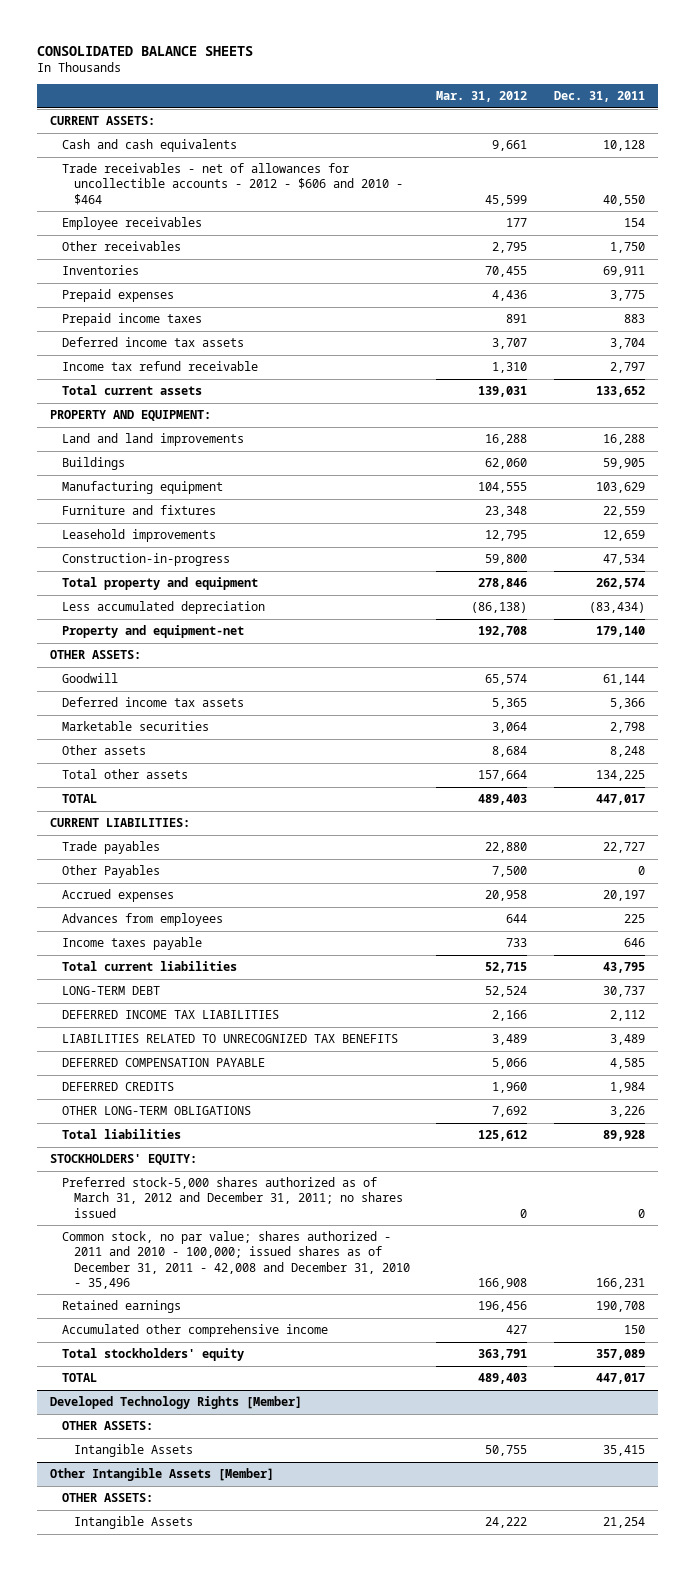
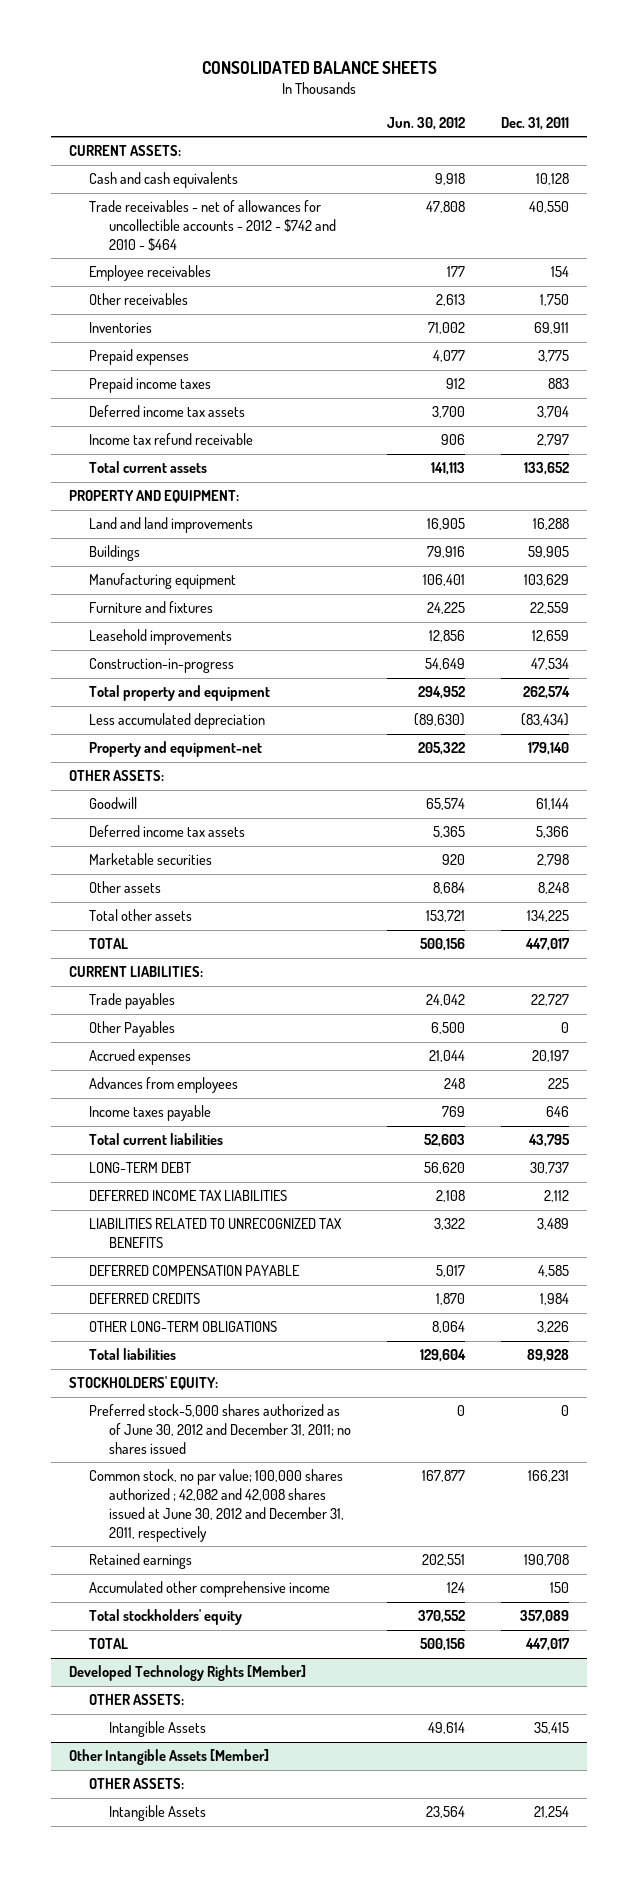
- | Mar. 31, 2012 | Dec. 31, 2011
+ | Jun. 30, 2012 | Dec. 31, 2011
- Trade receivables - net of allowances for uncollectible accounts - 2012 - $606 and 2010 - $464 | 45,599 | 40,550
+ Trade receivables - net of allowances for uncollectible accounts - 2012 - $742 and 2010 - $464 | 47,808 | 40,550
- Preferred stock-5,000 shares authorized as of March 31, 2012 and December 31, 2011; no shares issued | 0 | 0
- Common stock, no par value; shares authorized - 2011 and 2010 - 100,000; issued shares as of December 31, 2011 - 42,008 and December 31, 2010 - 35,496 | 166,908 | 166,231
+ Preferred stock-5,000 shares authorized as of June 30, 2012 and December 31, 2011; no shares issued | 0 | 0
+ Common stock, no par value; 100,000 shares authorized ; 42,082 and 42,008 shares issued at June 30, 2012 and December 31, 2011, respectively | 167,877 | 166,231

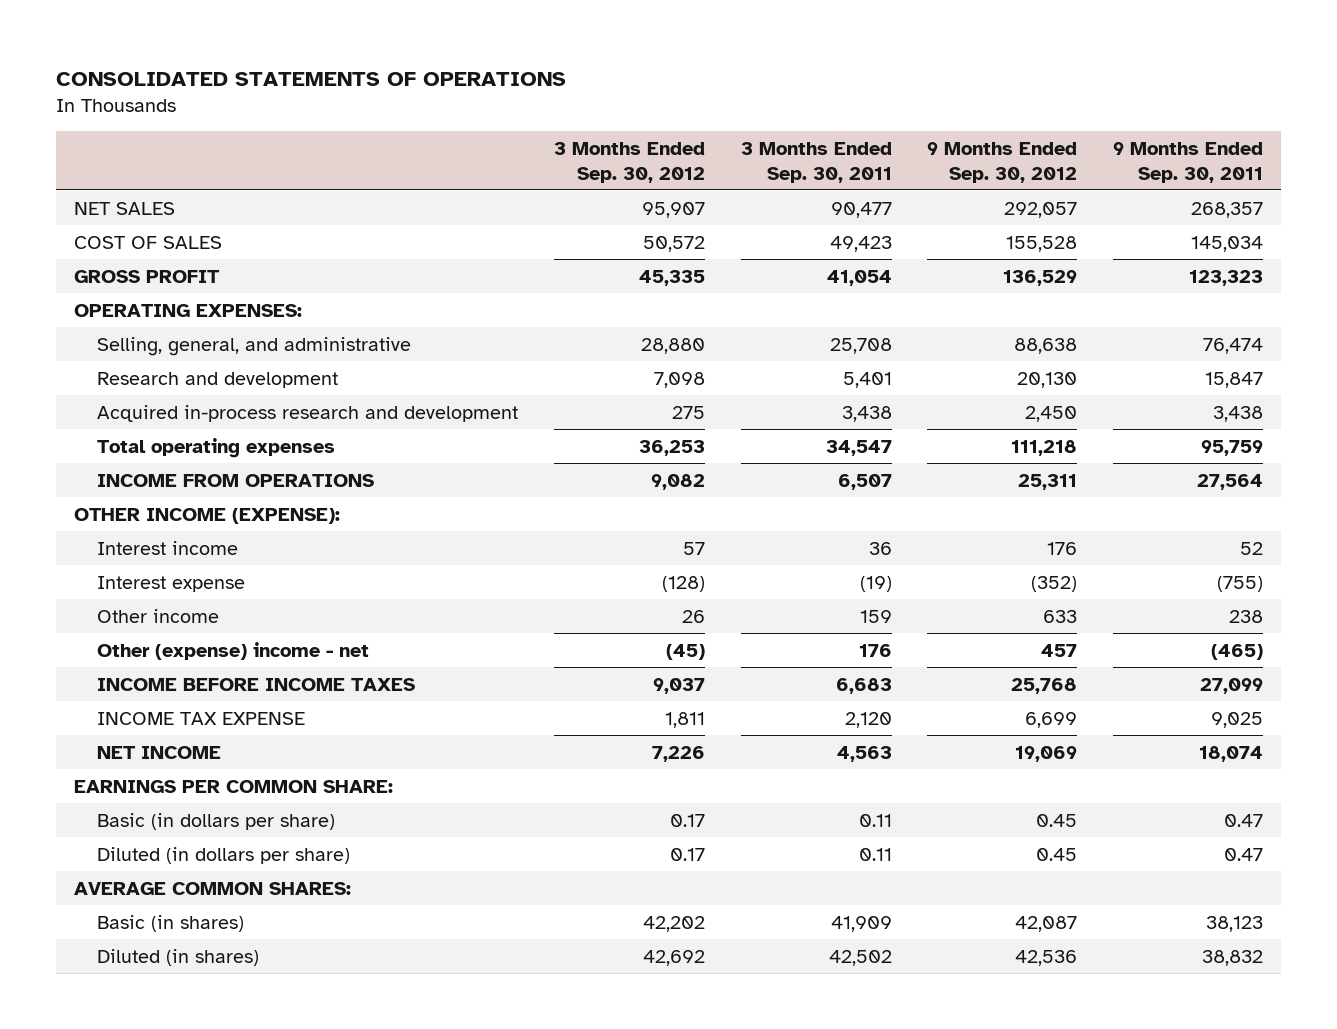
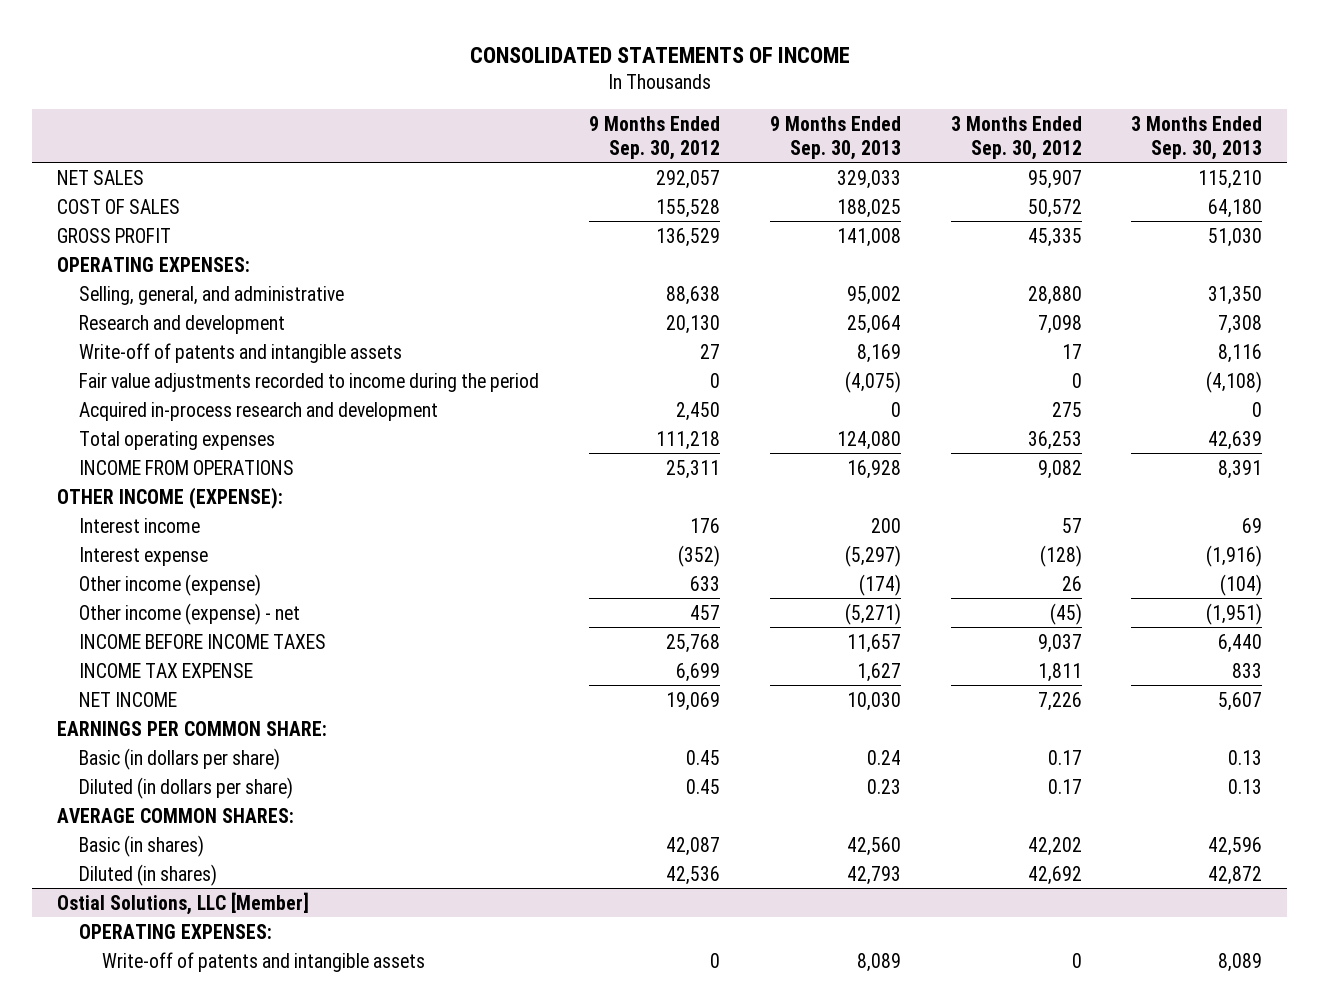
- CONSOLIDATED STATEMENTS OF OPERATIONS
+ CONSOLIDATED STATEMENTS OF INCOME
- | 3 Months Ended Sep. 30, 2012 | 3 Months Ended Sep. 30, 2011 | 9 Months Ended Sep. 30, 2012 | 9 Months Ended Sep. 30, 2011
+ | 9 Months Ended Sep. 30, 2012 | 9 Months Ended Sep. 30, 2013 | 3 Months Ended Sep. 30, 2012 | 3 Months Ended Sep. 30, 2013
+ Write-off of patents and intangible assets | 27 | 8,169 | 17 | 8,116
+ Fair value adjustments recorded to income during the period | 0 | (4,075) | 0 | (4,108)
- Other income | 26 | 159 | 633 | 238
- Other (expense) income - net | (45) | 176 | 457 | (465)
+ Other income (expense) | 633 | (174) | 26 | (104)
+ Other income (expense) - net | 457 | (5,271) | (45) | (1,951)
+ Ostial Solutions, LLC [Member]
+ OPERATING EXPENSES:
+ Write-off of patents and intangible assets | 0 | 8,089 | 0 | 8,089

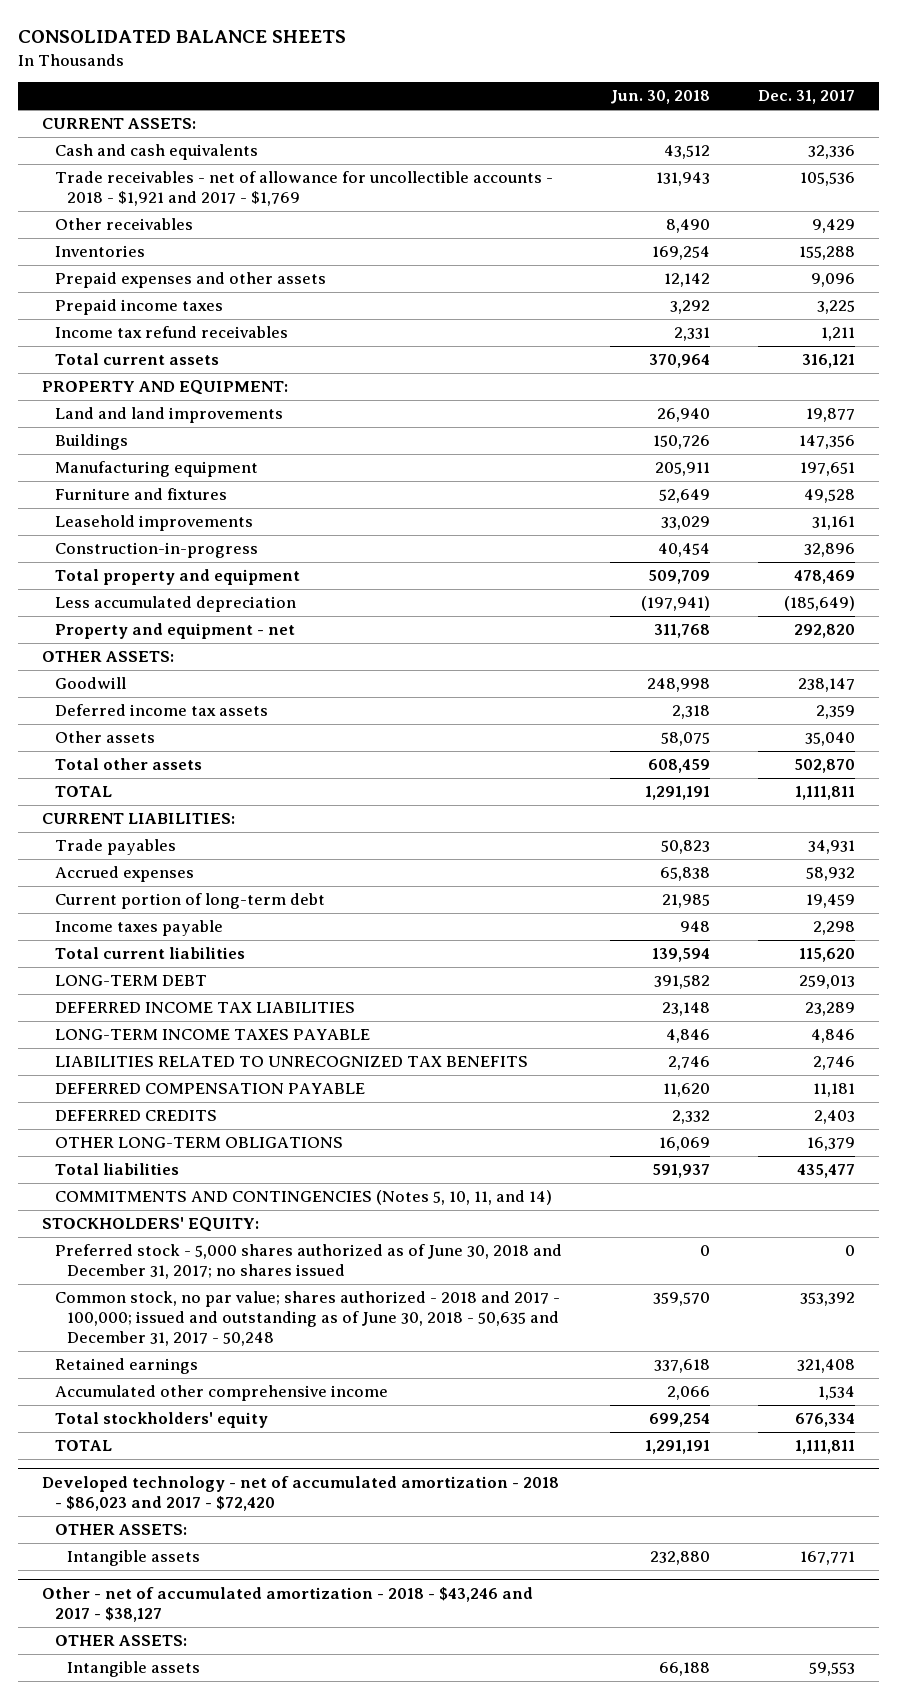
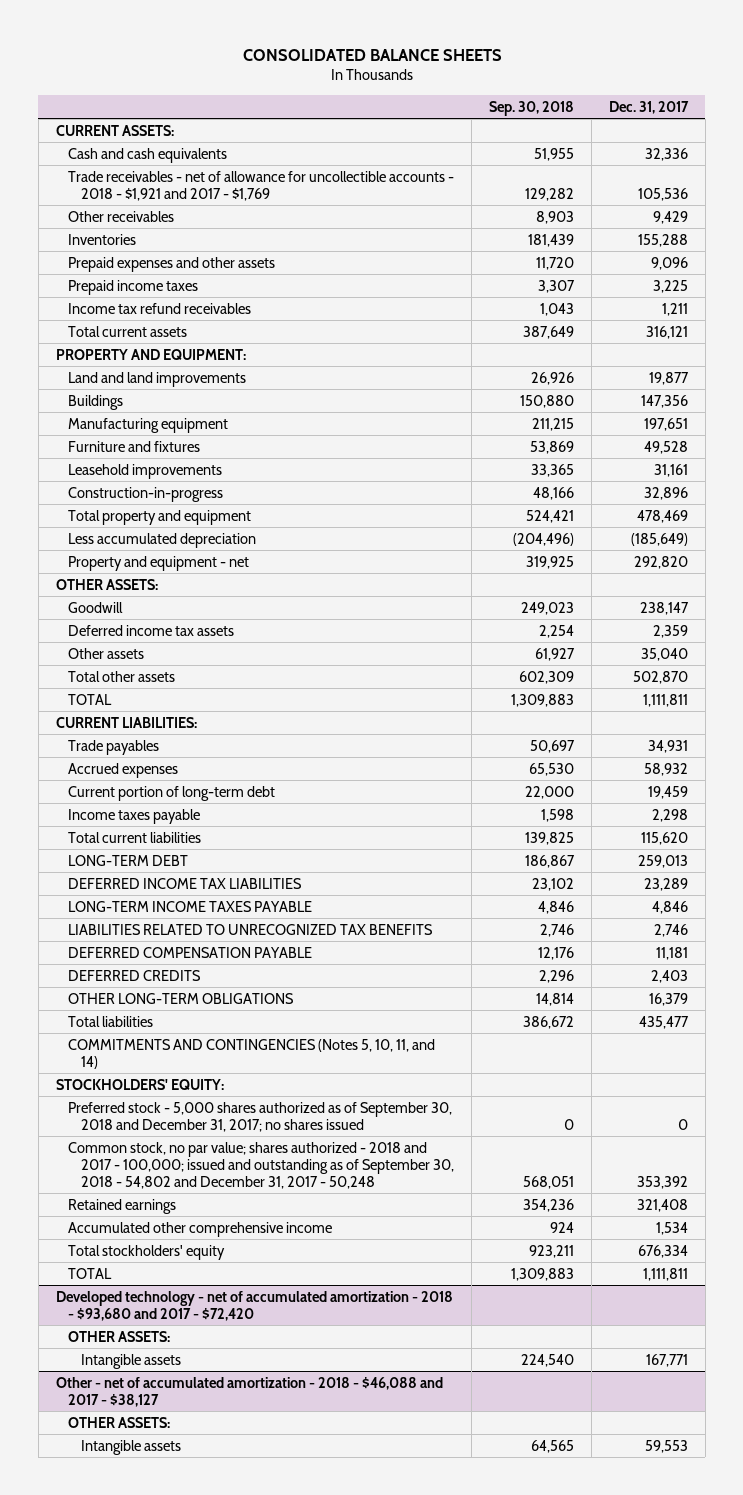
- | Jun. 30, 2018 | Dec. 31, 2017
+ | Sep. 30, 2018 | Dec. 31, 2017
- Preferred stock - 5,000 shares authorized as of June 30, 2018 and December 31, 2017; no shares issued | 0 | 0
- Common stock, no par value; shares authorized - 2018 and 2017 - 100,000; issued and outstanding as of June 30, 2018 - 50,635 and December 31, 2017 - 50,248 | 359,570 | 353,392
+ Preferred stock - 5,000 shares authorized as of September 30, 2018 and December 31, 2017; no shares issued | 0 | 0
+ Common stock, no par value; shares authorized - 2018 and 2017 - 100,000; issued and outstanding as of September 30, 2018 - 54,802 and December 31, 2017 - 50,248 | 568,051 | 353,392
- Developed technology - net of accumulated amortization - 2018 - $86,023 and 2017 - $72,420
+ Developed technology - net of accumulated amortization - 2018 - $93,680 and 2017 - $72,420
- Other - net of accumulated amortization - 2018 - $43,246 and 2017 - $38,127
+ Other - net of accumulated amortization - 2018 - $46,088 and 2017 - $38,127

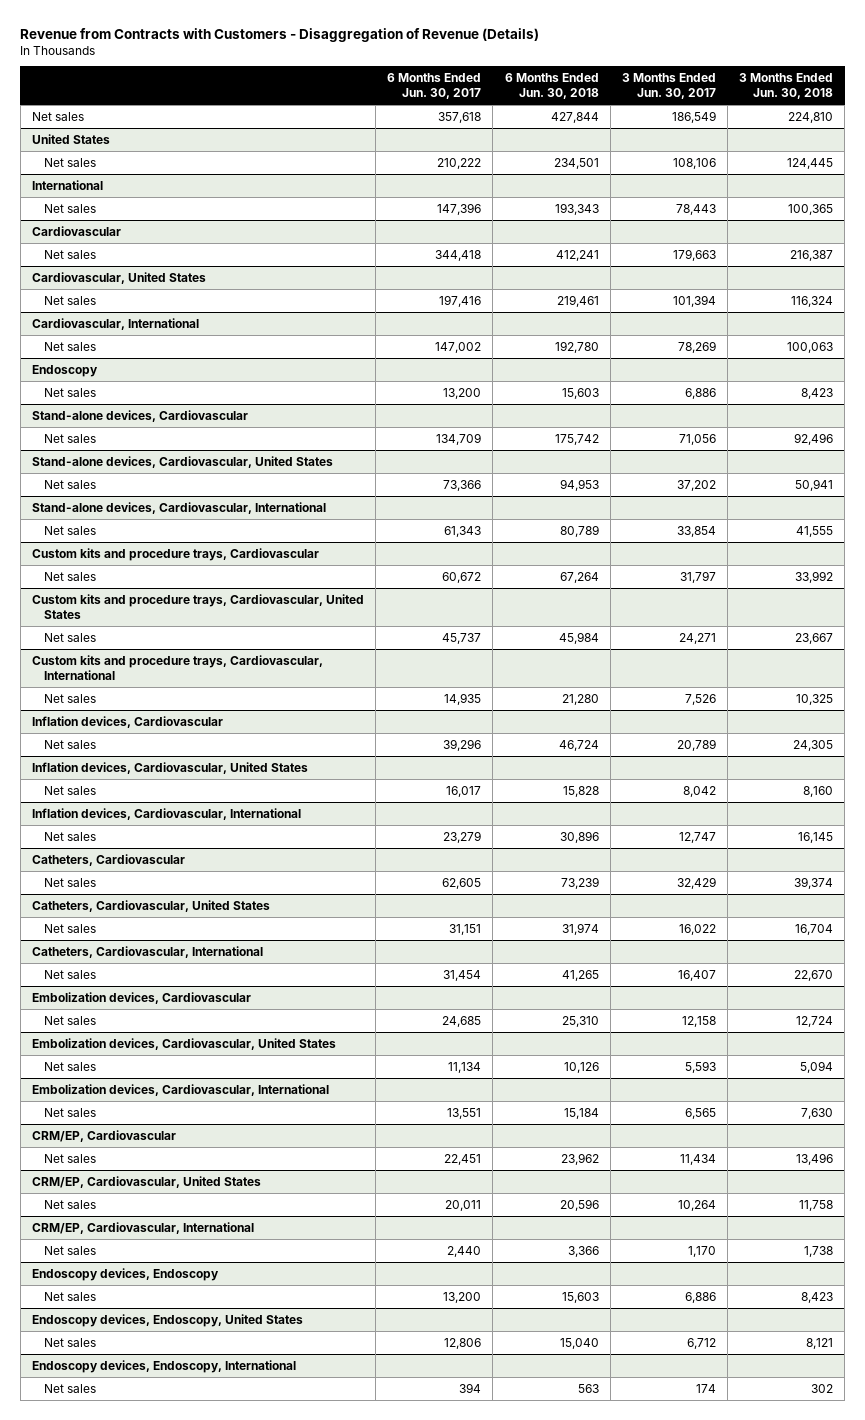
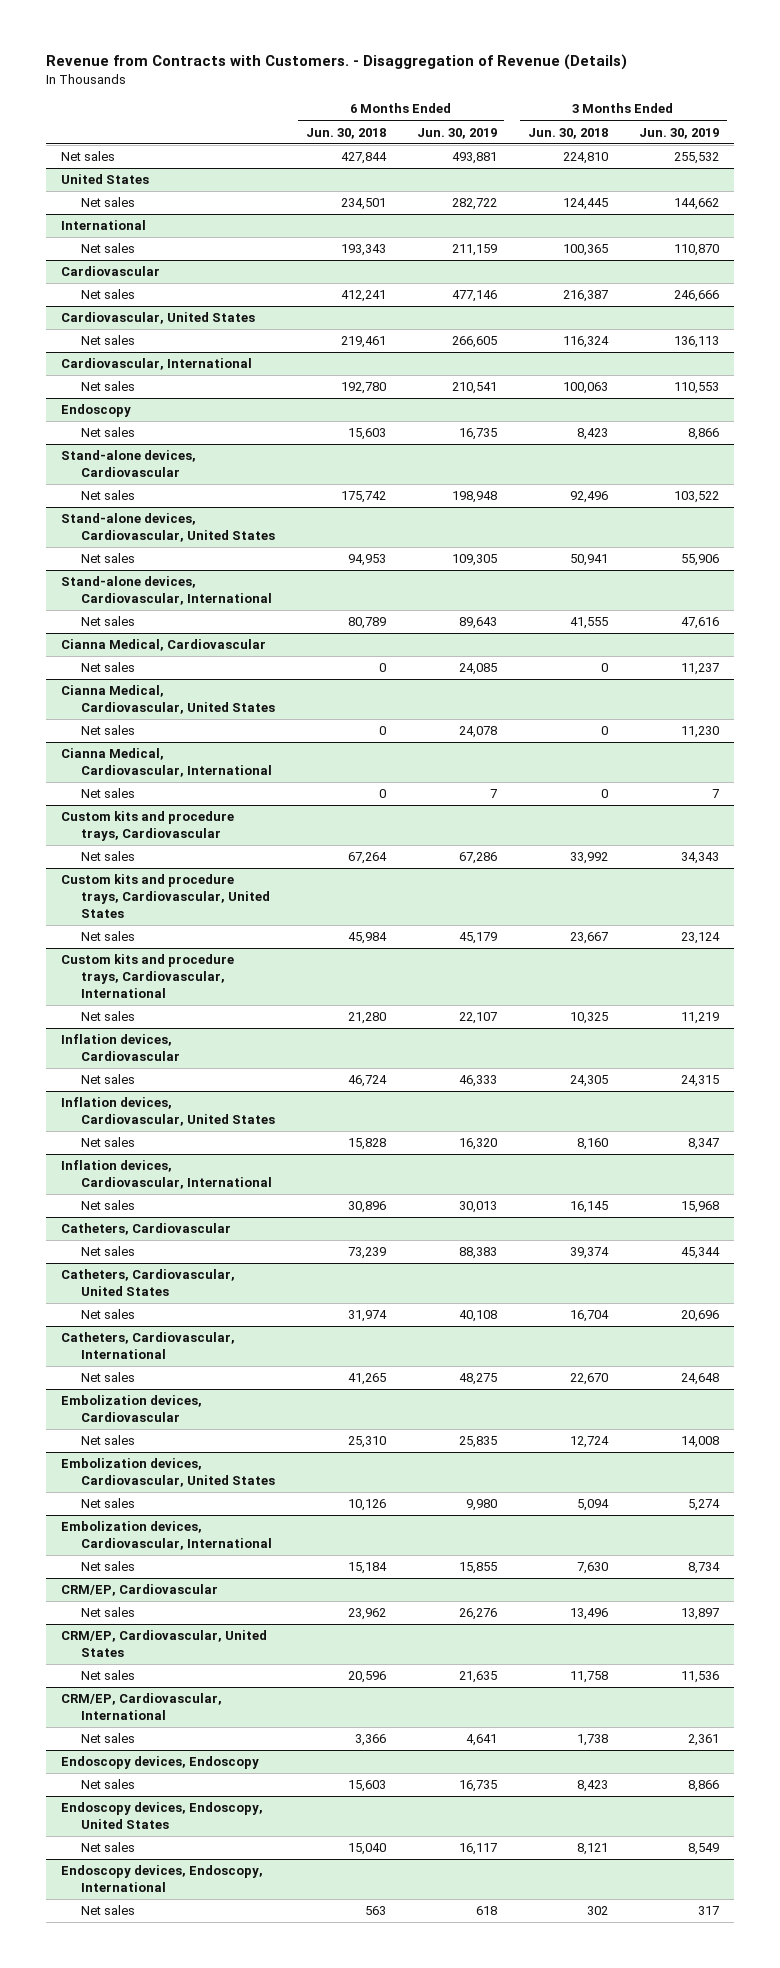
- Revenue from Contracts with Customers - Disaggregation of Revenue (Details)
+ Revenue from Contracts with Customers. - Disaggregation of Revenue (Details)
- | 6 Months Ended Jun. 30, 2017 | 6 Months Ended Jun. 30, 2018 | 3 Months Ended Jun. 30, 2017 | 3 Months Ended Jun. 30, 2018
+ | 6 Months Ended Jun. 30, 2018 | 6 Months Ended Jun. 30, 2019 | 3 Months Ended Jun. 30, 2018 | 3 Months Ended Jun. 30, 2019
+ Cianna Medical, Cardiovascular
+ Net sales | 0 | 24,085 | 0 | 11,237
+ Cianna Medical, Cardiovascular, United States
+ Net sales | 0 | 24,078 | 0 | 11,230
+ Cianna Medical, Cardiovascular, International
+ Net sales | 0 | 7 | 0 | 7

